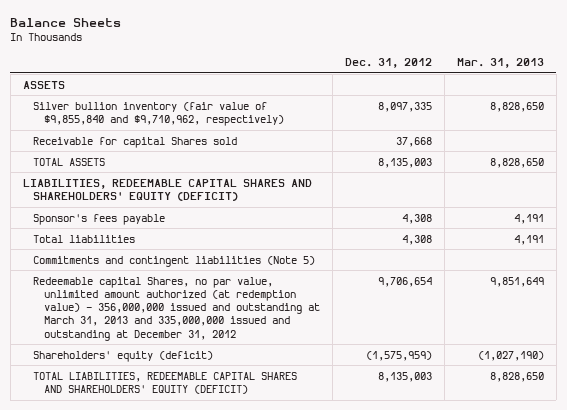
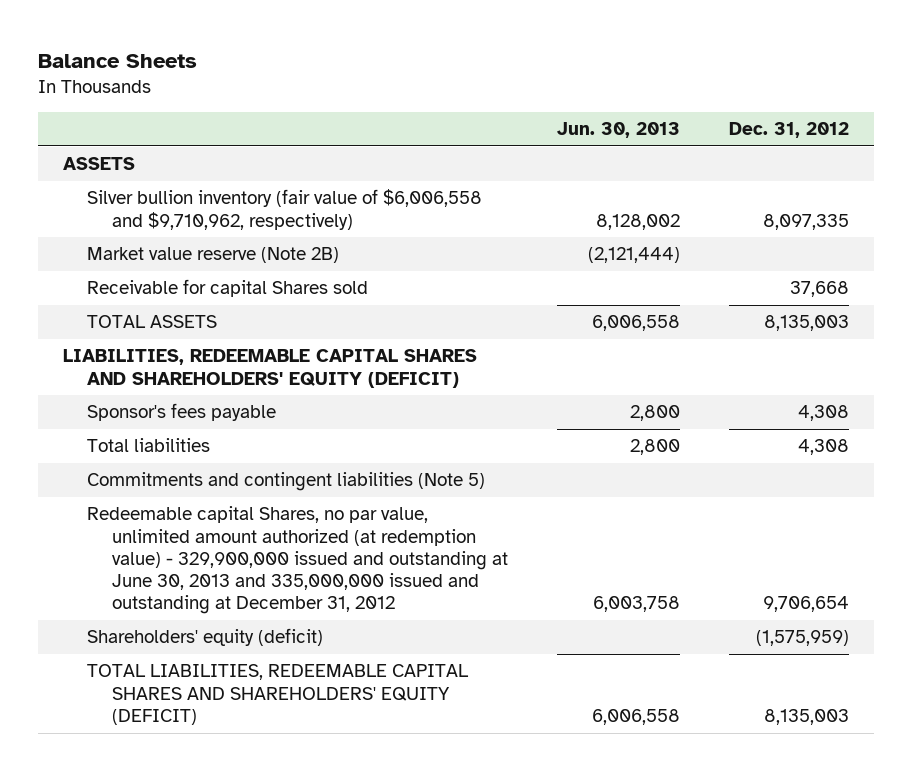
- | Dec. 31, 2012 | Mar. 31, 2013
+ | Jun. 30, 2013 | Dec. 31, 2012
- Silver bullion inventory (fair value of $9,855,840 and $9,710,962, respectively) | 8,097,335 | 8,828,650
+ Silver bullion inventory (fair value of $6,006,558 and $9,710,962, respectively) | 8,128,002 | 8,097,335
+ Market value reserve (Note 2B) | (2,121,444) |
- Redeemable capital Shares, no par value, unlimited amount authorized (at redemption value) - 356,000,000 issued and outstanding at March 31, 2013 and 335,000,000 issued and outstanding at December 31, 2012 | 9,706,654 | 9,851,649
+ Redeemable capital Shares, no par value, unlimited amount authorized (at redemption value) - 329,900,000 issued and outstanding at June 30, 2013 and 335,000,000 issued and outstanding at December 31, 2012 | 6,003,758 | 9,706,654

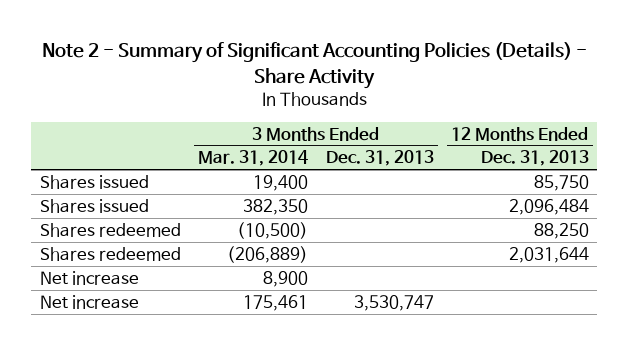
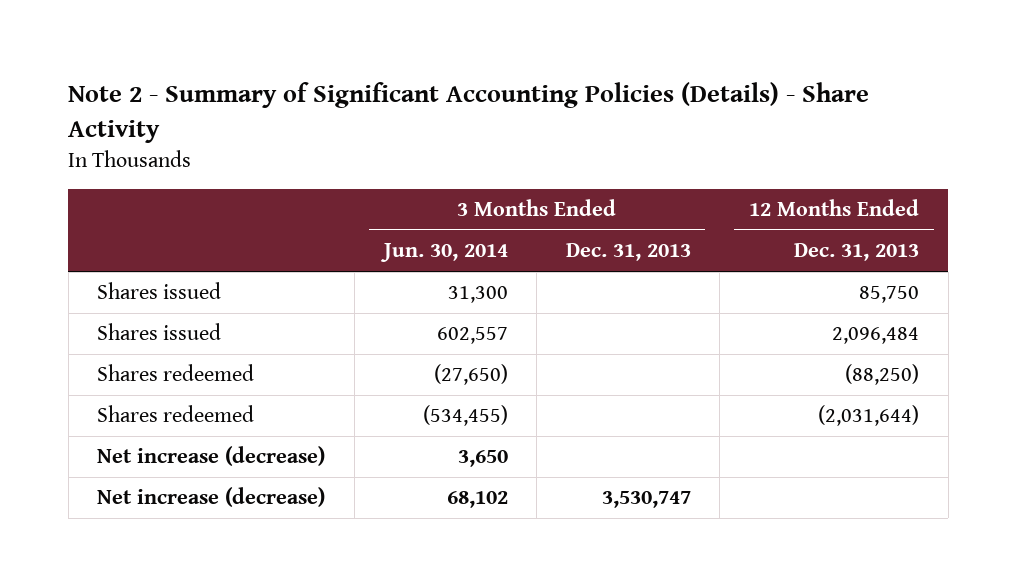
- | 3 Months Ended Mar. 31, 2014 | 3 Months Ended Dec. 31, 2013 | 12 Months Ended Dec. 31, 2013
+ | 3 Months Ended Jun. 30, 2014 | 3 Months Ended Dec. 31, 2013 | 12 Months Ended Dec. 31, 2013
- Shares redeemed | (10,500) | | 88,250
- Shares redeemed | (206,889) | | 2,031,644
- Net increase | 8,900 | |
- Net increase | 175,461 | 3,530,747 |
+ Shares redeemed | (27,650) | | (88,250)
+ Shares redeemed | (534,455) | | (2,031,644)
+ Net increase (decrease) | 3,650 | |
+ Net increase (decrease) | 68,102 | 3,530,747 |

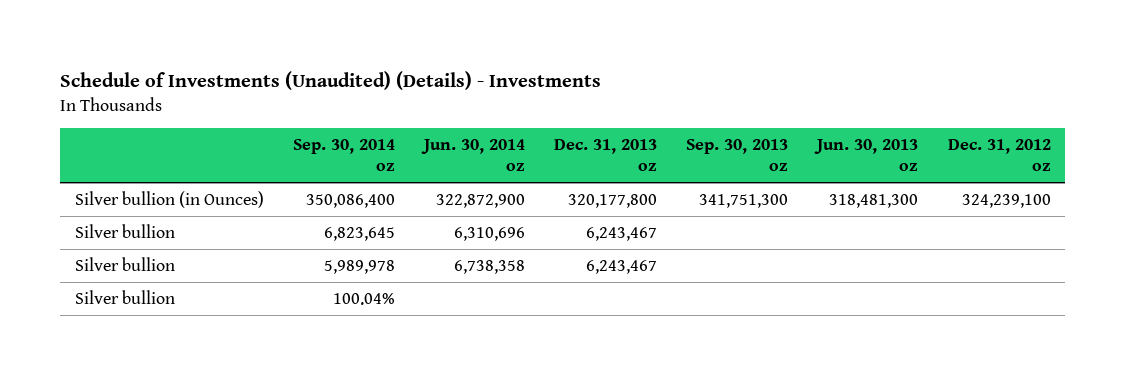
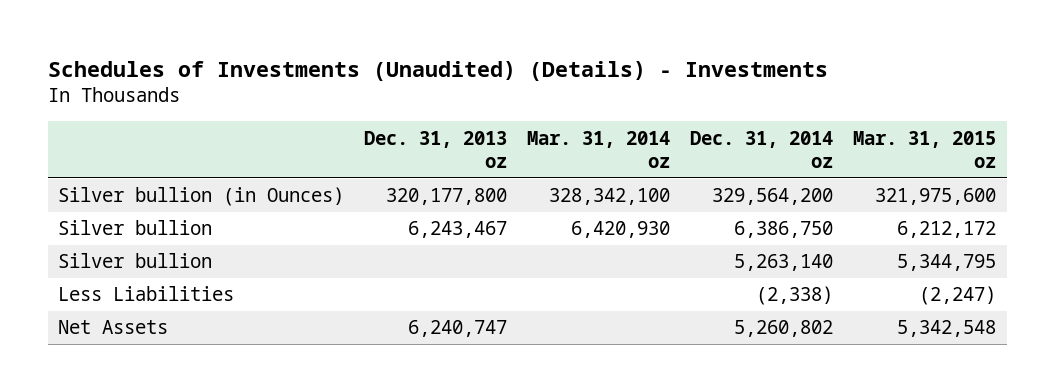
- Schedule of Investments (Unaudited) (Details) - Investments
+ Schedules of Investments (Unaudited) (Details) - Investments
- | Sep. 30, 2014 oz | Jun. 30, 2014 oz | Dec. 31, 2013 oz | Sep. 30, 2013 oz | Jun. 30, 2013 oz | Dec. 31, 2012 oz
+ | Dec. 31, 2013 oz | Mar. 31, 2014 oz | Dec. 31, 2014 oz | Mar. 31, 2015 oz
- Silver bullion | 5,989,978 | 6,738,358 | 6,243,467 | | |
+ Less Liabilities | | | (2,338) | (2,247)
+ Net Assets | 6,240,747 | | 5,260,802 | 5,342,548

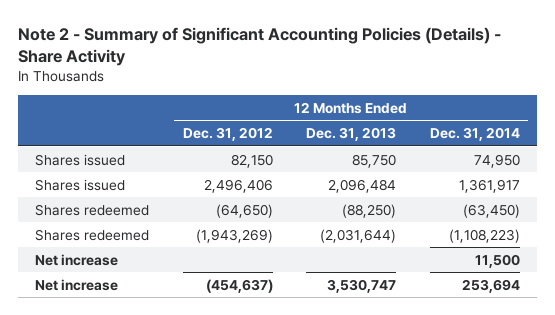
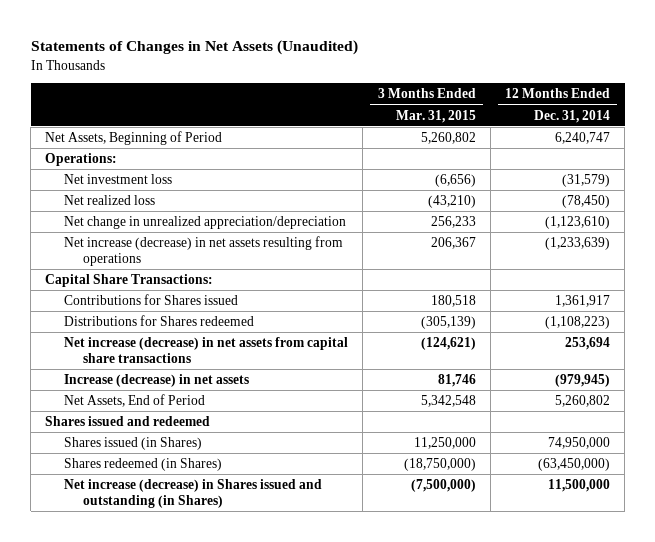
- Note 2 - Summary of Significant Accounting Policies (Details) - Share Activity
+ Statements of Changes in Net Assets (Unaudited)
- | 12 Months Ended Dec. 31, 2012 | 12 Months Ended Dec. 31, 2013 | 12 Months Ended Dec. 31, 2014
+ | 3 Months Ended Mar. 31, 2015 | 12 Months Ended Dec. 31, 2014
- Shares issued | 82,150 | 85,750 | 74,950
- Shares issued | 2,496,406 | 2,096,484 | 1,361,917
- Shares redeemed | (64,650) | (88,250) | (63,450)
- Shares redeemed | (1,943,269) | (2,031,644) | (1,108,223)
- Net increase | | | 11,500
- Net increase | (454,637) | 3,530,747 | 253,694
+ Net Assets, Beginning of Period | 5,260,802 | 6,240,747
+ Operations:
+ Net investment loss | (6,656) | (31,579)
+ Net realized loss | (43,210) | (78,450)
+ Net change in unrealized appreciation/depreciation | 256,233 | (1,123,610)
+ Net increase (decrease) in net assets resulting from operations | 206,367 | (1,233,639)
+ Capital Share Transactions:
+ Contributions for Shares issued | 180,518 | 1,361,917
+ Distributions for Shares redeemed | (305,139) | (1,108,223)
+ Net increase (decrease) in net assets from capital share transactions | (124,621) | 253,694
+ Increase (decrease) in net assets | 81,746 | (979,945)
+ Net Assets, End of Period | 5,342,548 | 5,260,802
+ Shares issued and redeemed
+ Shares issued (in Shares) | 11,250,000 | 74,950,000
+ Shares redeemed (in Shares) | (18,750,000) | (63,450,000)
+ Net increase (decrease) in Shares issued and outstanding (in Shares) | (7,500,000) | 11,500,000

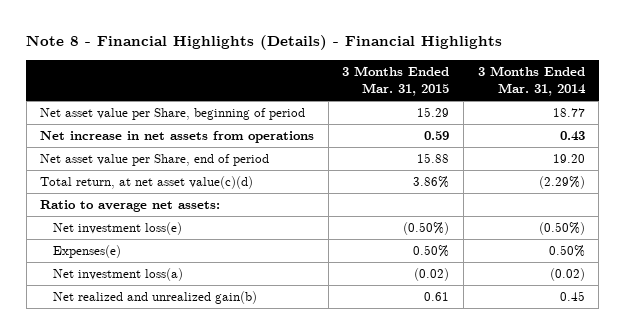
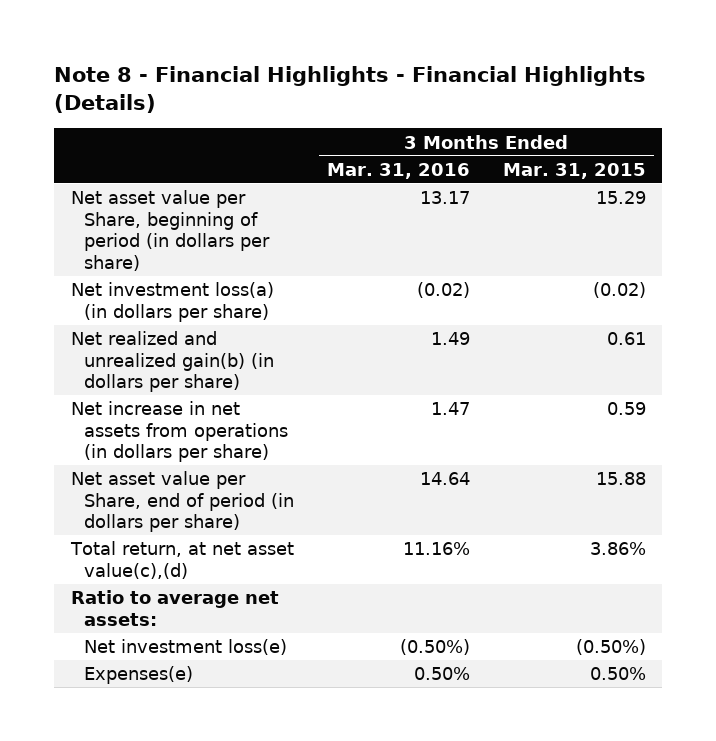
- Note 8 - Financial Highlights (Details) - Financial Highlights
+ Note 8 - Financial Highlights - Financial Highlights (Details)
- | 3 Months Ended Mar. 31, 2015 | 3 Months Ended Mar. 31, 2014
+ | 3 Months Ended Mar. 31, 2016 | 3 Months Ended Mar. 31, 2015
- Net asset value per Share, beginning of period | 15.29 | 18.77
- Net increase in net assets from operations | 0.59 | 0.43
- Net asset value per Share, end of period | 15.88 | 19.20
- Total return, at net asset value(c)(d) | 3.86% | (2.29%)
+ Net asset value per Share, beginning of period (in dollars per share) | 13.17 | 15.29
+ Net investment loss(a) (in dollars per share) | (0.02) | (0.02)
+ Net realized and unrealized gain(b) (in dollars per share) | 1.49 | 0.61
+ Net increase in net assets from operations (in dollars per share) | 1.47 | 0.59
+ Net asset value per Share, end of period (in dollars per share) | 14.64 | 15.88
+ Total return, at net asset value(c),(d) | 11.16% | 3.86%
- Net investment loss(a) | (0.02) | (0.02)
- Net realized and unrealized gain(b) | 0.61 | 0.45

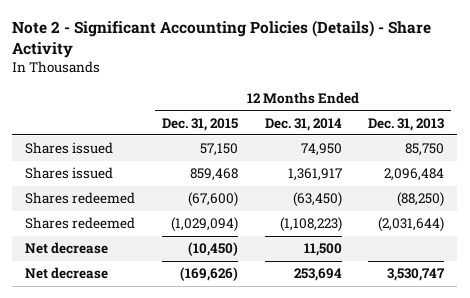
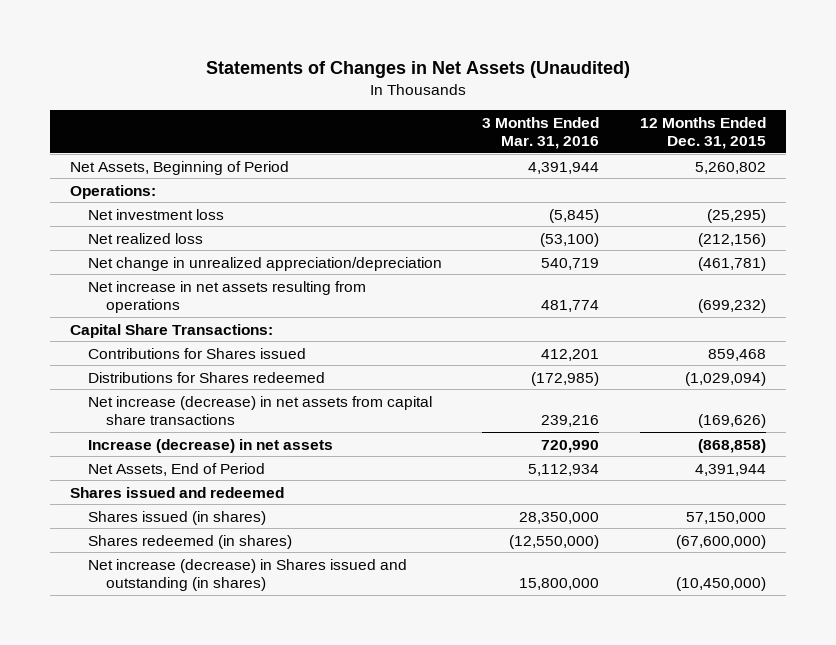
- Note 2 - Significant Accounting Policies (Details) - Share Activity
+ Statements of Changes in Net Assets (Unaudited)
- | 12 Months Ended Dec. 31, 2015 | 12 Months Ended Dec. 31, 2014 | 12 Months Ended Dec. 31, 2013
+ | 3 Months Ended Mar. 31, 2016 | 12 Months Ended Dec. 31, 2015
- Shares issued | 57,150 | 74,950 | 85,750
- Shares issued | 859,468 | 1,361,917 | 2,096,484
- Shares redeemed | (67,600) | (63,450) | (88,250)
- Shares redeemed | (1,029,094) | (1,108,223) | (2,031,644)
- Net decrease | (10,450) | 11,500 |
- Net decrease | (169,626) | 253,694 | 3,530,747
+ Net Assets, Beginning of Period | 4,391,944 | 5,260,802
+ Operations:
+ Net investment loss | (5,845) | (25,295)
+ Net realized loss | (53,100) | (212,156)
+ Net change in unrealized appreciation/depreciation | 540,719 | (461,781)
+ Net increase in net assets resulting from operations | 481,774 | (699,232)
+ Capital Share Transactions:
+ Contributions for Shares issued | 412,201 | 859,468
+ Distributions for Shares redeemed | (172,985) | (1,029,094)
+ Net increase (decrease) in net assets from capital share transactions | 239,216 | (169,626)
+ Increase (decrease) in net assets | 720,990 | (868,858)
+ Net Assets, End of Period | 5,112,934 | 4,391,944
+ Shares issued and redeemed
+ Shares issued (in shares) | 28,350,000 | 57,150,000
+ Shares redeemed (in shares) | (12,550,000) | (67,600,000)
+ Net increase (decrease) in Shares issued and outstanding (in shares) | 15,800,000 | (10,450,000)

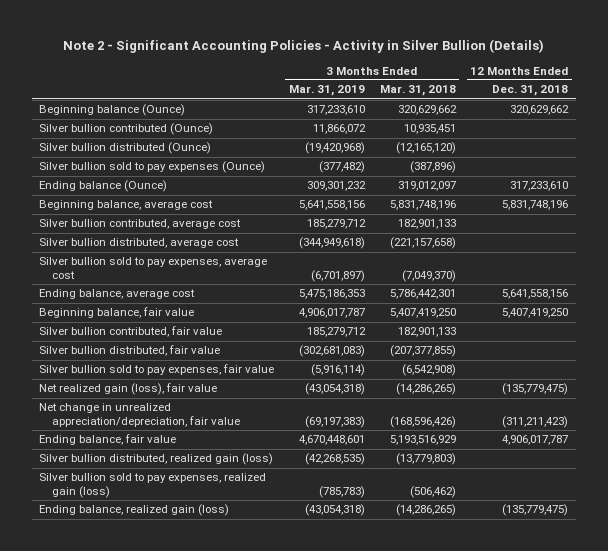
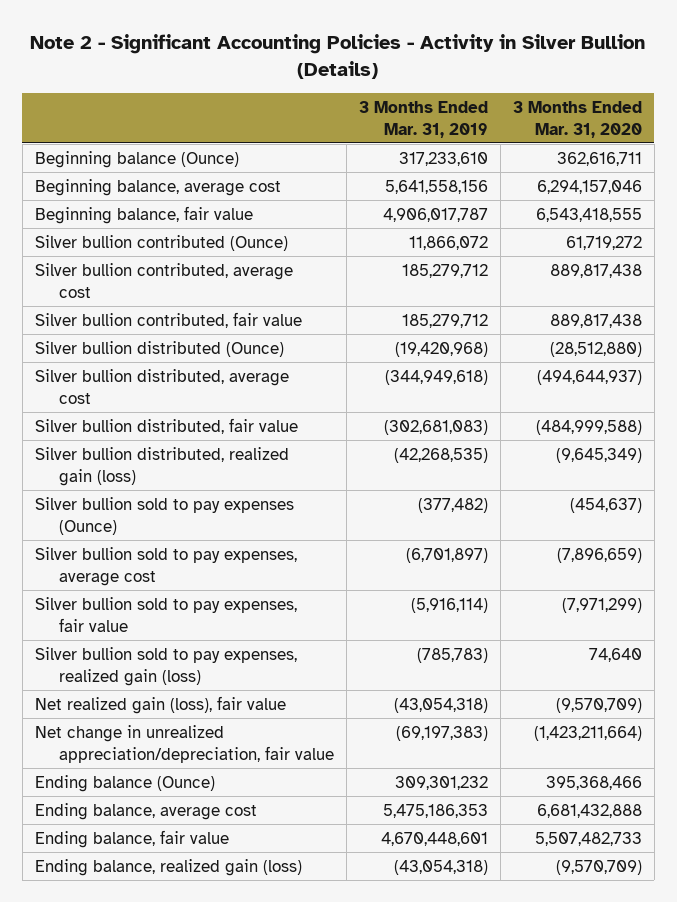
- | 3 Months Ended Mar. 31, 2019 | 3 Months Ended Mar. 31, 2018 | 12 Months Ended Dec. 31, 2018
+ | 3 Months Ended Mar. 31, 2019 | 3 Months Ended Mar. 31, 2020
moved down: Silver bullion contributed (Ounce) | 11,866,072 | 61,719,272
moved down: Silver bullion contributed, average cost | 185,279,712 | 889,817,438
moved down: Silver bullion distributed (Ounce) | (19,420,968) | (28,512,880)
moved down: Silver bullion distributed, average cost | (344,949,618) | (494,644,937)
moved up: Silver bullion distributed, realized gain (loss) | (42,268,535) | (9,645,349)
moved down: Silver bullion sold to pay expenses (Ounce) | (377,482) | (454,637)
moved down: Silver bullion sold to pay expenses, average cost | (6,701,897) | (7,896,659)
moved up: Silver bullion sold to pay expenses, realized gain (loss) | (785,783) | 74,640
moved down: Ending balance (Ounce) | 309,301,232 | 395,368,466
moved down: Ending balance, average cost | 5,475,186,353 | 6,681,432,888

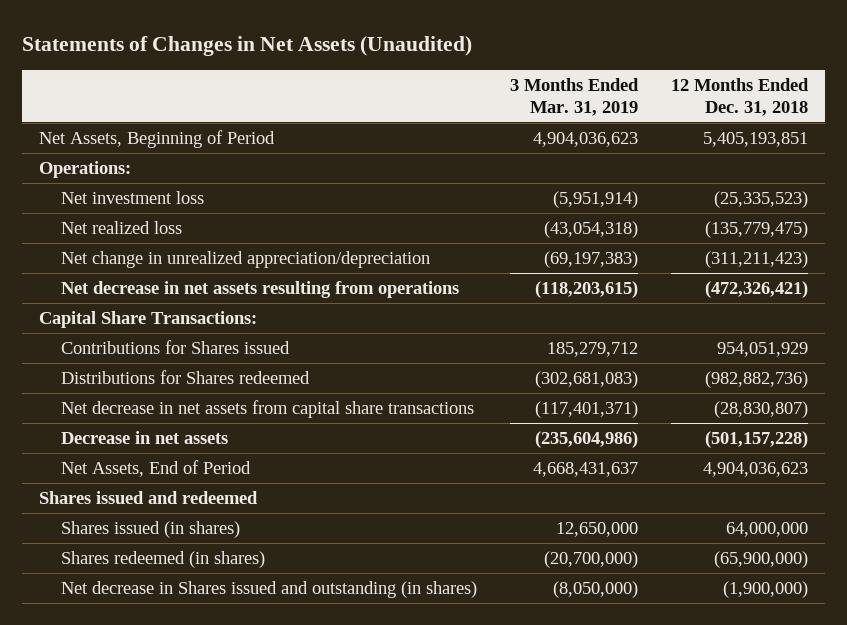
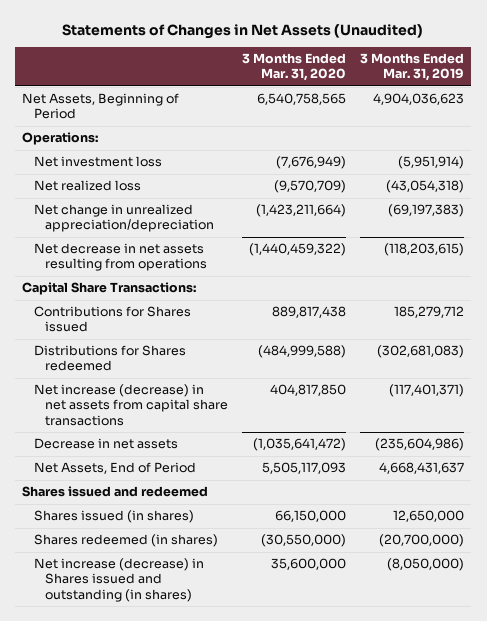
- | 3 Months Ended Mar. 31, 2019 | 12 Months Ended Dec. 31, 2018
+ | 3 Months Ended Mar. 31, 2020 | 3 Months Ended Mar. 31, 2019
- Net decrease in net assets from capital share transactions | (117,401,371) | (28,830,807)
+ Net increase (decrease) in net assets from capital share transactions | 404,817,850 | (117,401,371)
- Net decrease in Shares issued and outstanding (in shares) | (8,050,000) | (1,900,000)
+ Net increase (decrease) in Shares issued and outstanding (in shares) | 35,600,000 | (8,050,000)

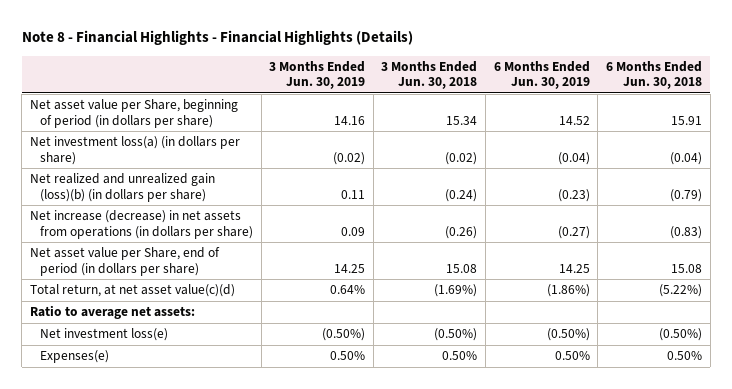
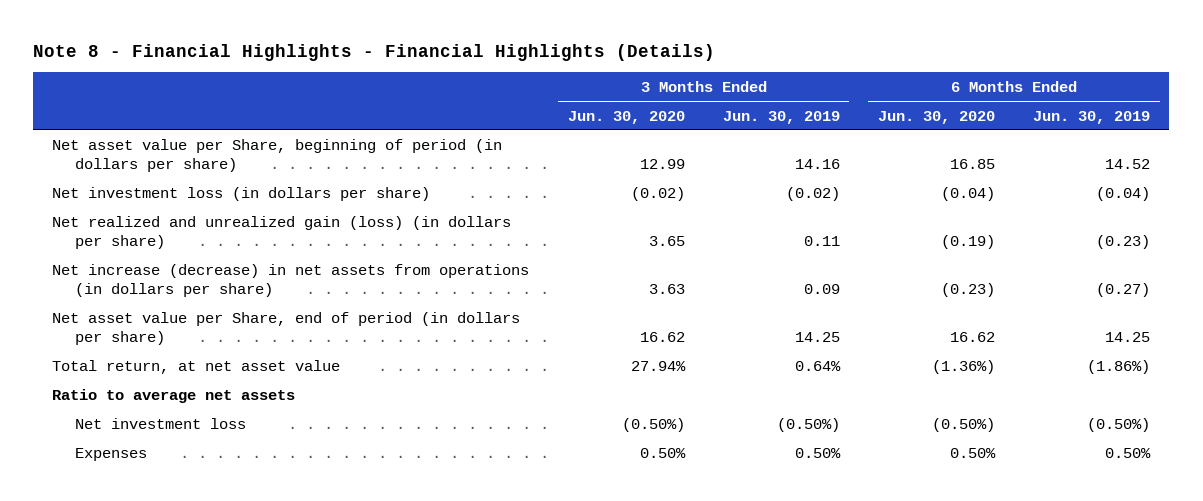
- | 3 Months Ended Jun. 30, 2019 | 3 Months Ended Jun. 30, 2018 | 6 Months Ended Jun. 30, 2019 | 6 Months Ended Jun. 30, 2018
+ | 3 Months Ended Jun. 30, 2020 | 3 Months Ended Jun. 30, 2019 | 6 Months Ended Jun. 30, 2020 | 6 Months Ended Jun. 30, 2019
- Net investment loss(a) (in dollars per share) | (0.02) | (0.02) | (0.04) | (0.04)
- Net realized and unrealized gain (loss)(b) (in dollars per share) | 0.11 | (0.24) | (0.23) | (0.79)
+ Net investment loss (in dollars per share) | (0.02) | (0.02) | (0.04) | (0.04)
+ Net realized and unrealized gain (loss) (in dollars per share) | 3.65 | 0.11 | (0.19) | (0.23)
- Total return, at net asset value(c)(d) | 0.64% | (1.69%) | (1.86%) | (5.22%)
- Ratio to average net assets:
- Net investment loss(e) | (0.50%) | (0.50%) | (0.50%) | (0.50%)
- Expenses(e) | 0.50% | 0.50% | 0.50% | 0.50%
+ Total return, at net asset value | 27.94% | 0.64% | (1.36%) | (1.86%)
+ Ratio to average net assets
+ Net investment loss | (0.50%) | (0.50%) | (0.50%) | (0.50%)
+ Expenses | 0.50% | 0.50% | 0.50% | 0.50%

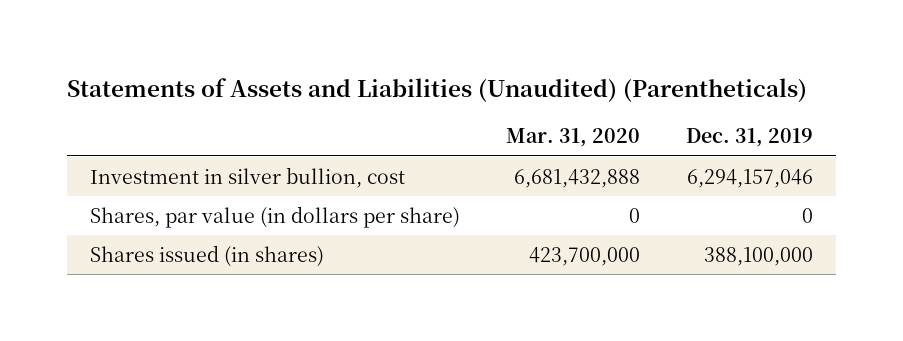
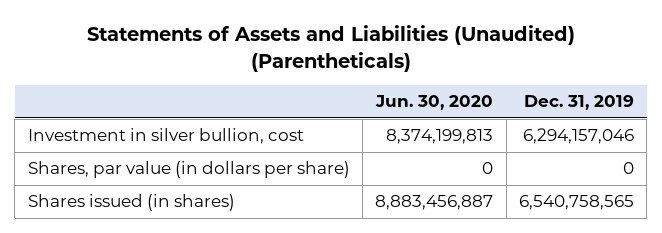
- | Mar. 31, 2020 | Dec. 31, 2019
+ | Jun. 30, 2020 | Dec. 31, 2019
- Shares issued (in shares) | 423,700,000 | 388,100,000
+ Shares issued (in shares) | 8,883,456,887 | 6,540,758,565

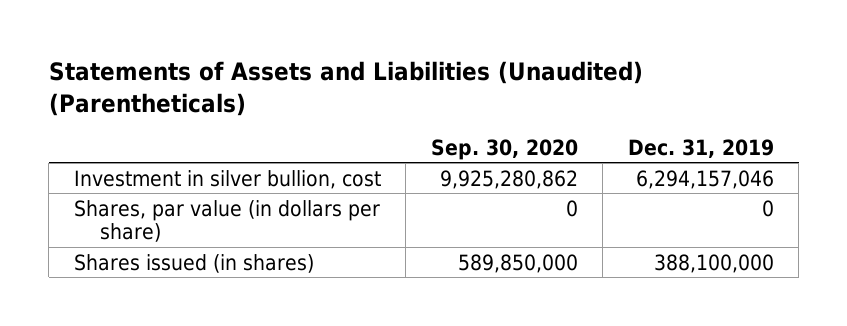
- | Jun. 30, 2020 | Dec. 31, 2019
+ | Sep. 30, 2020 | Dec. 31, 2019
- Shares issued (in shares) | 8,883,456,887 | 6,540,758,565
+ Shares issued (in shares) | 589,850,000 | 388,100,000

